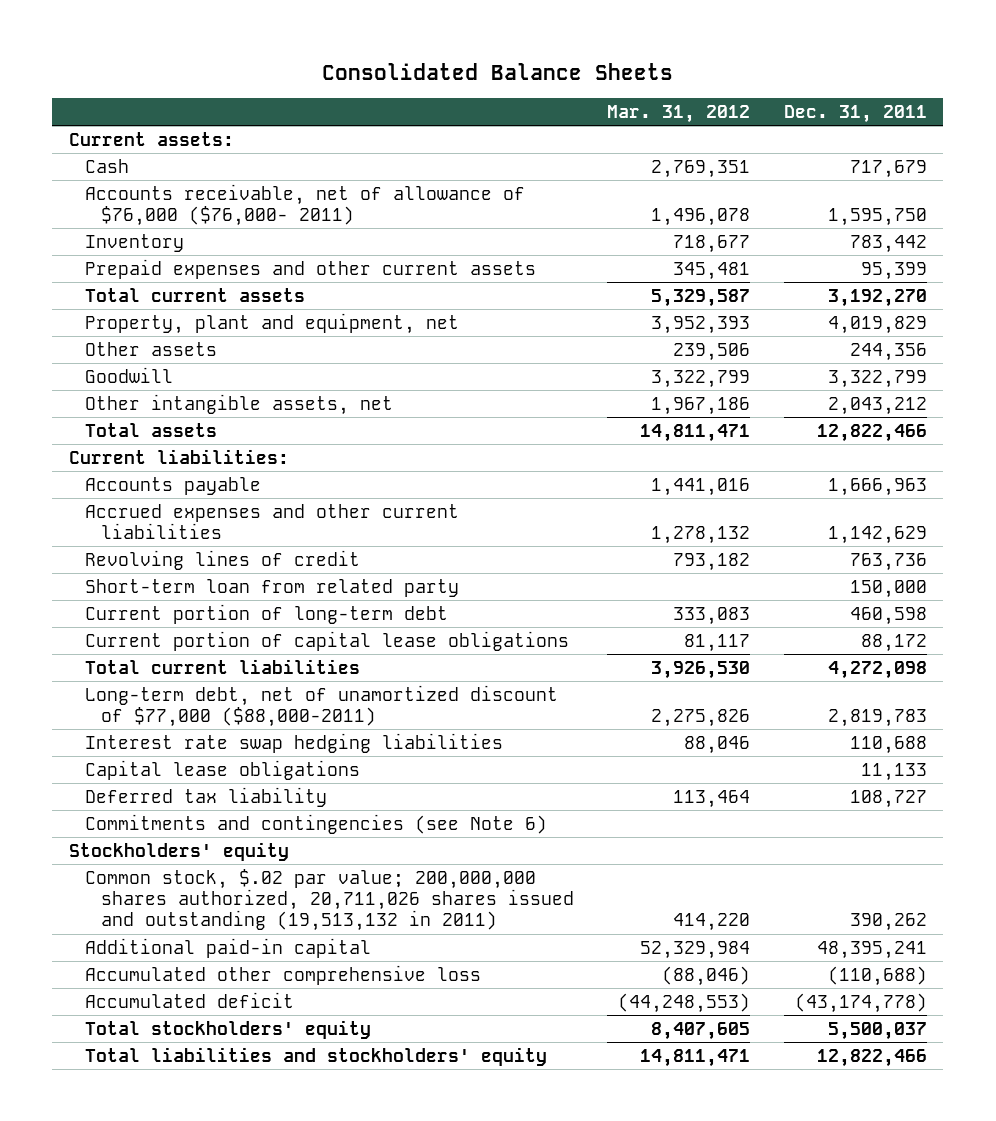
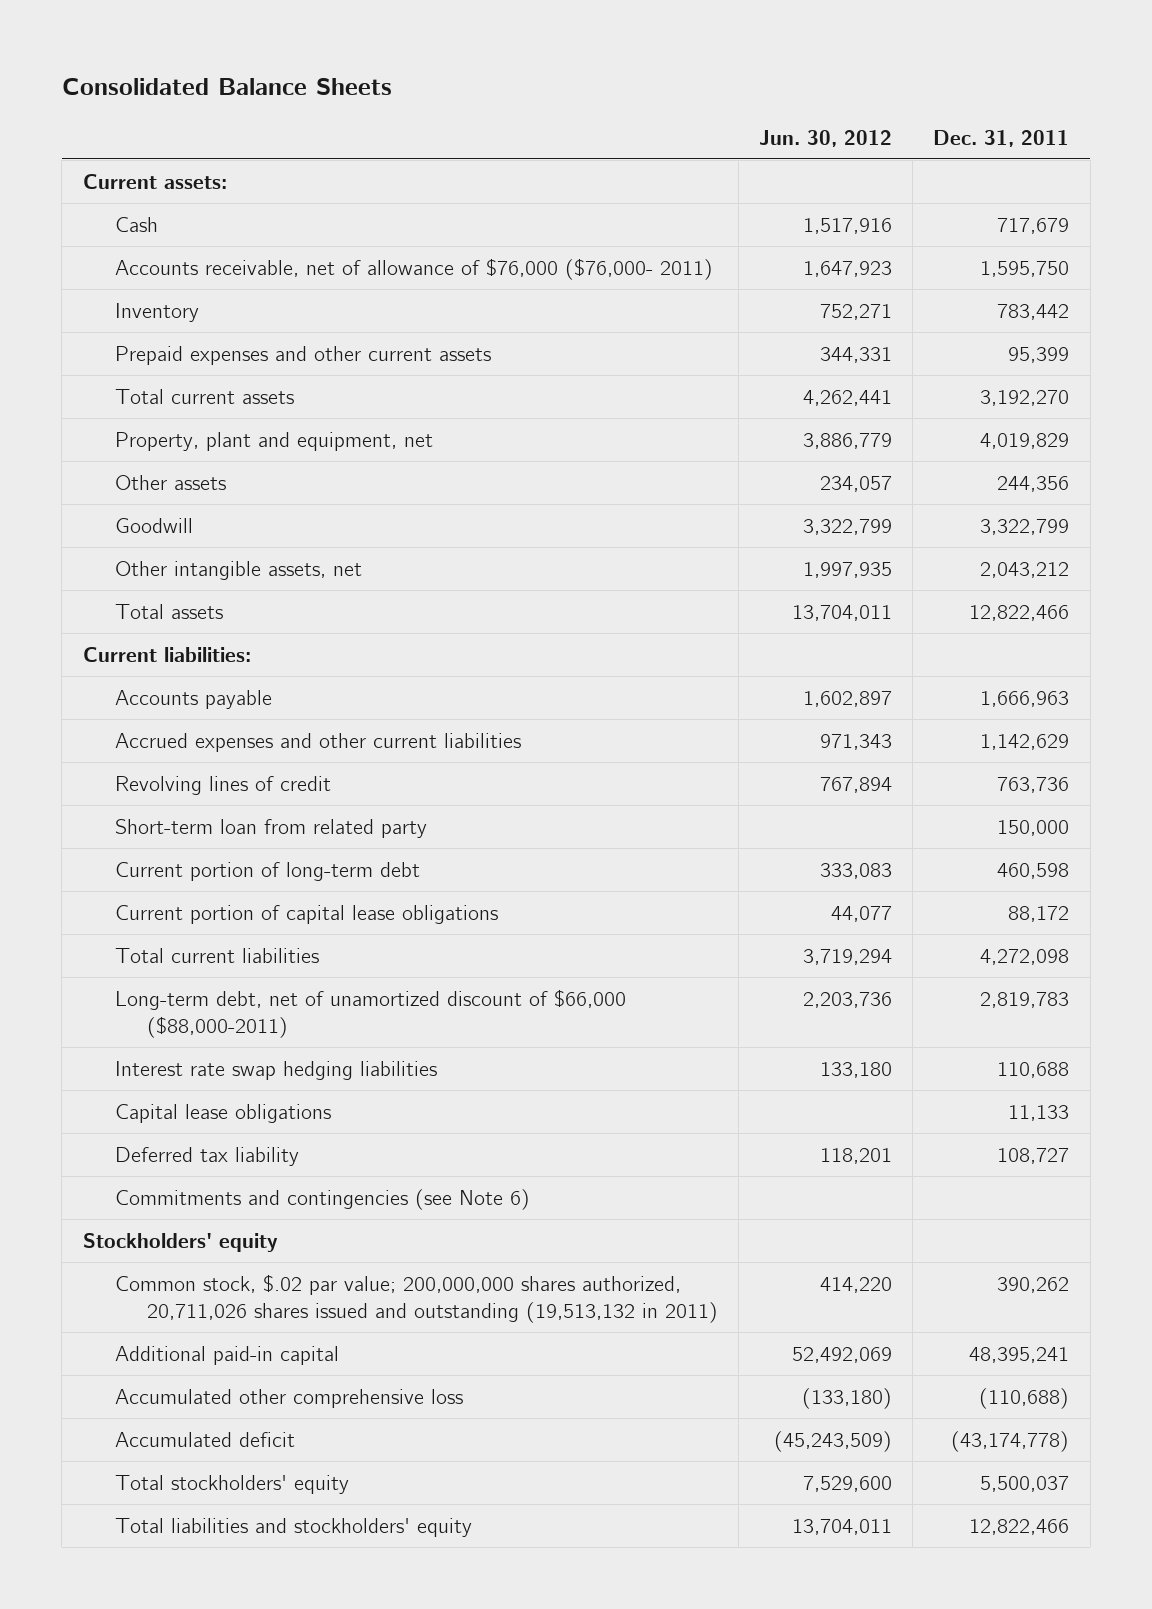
- | Mar. 31, 2012 | Dec. 31, 2011
+ | Jun. 30, 2012 | Dec. 31, 2011
- Long-term debt, net of unamortized discount of $77,000 ($88,000-2011) | 2,275,826 | 2,819,783
+ Long-term debt, net of unamortized discount of $66,000 ($88,000-2011) | 2,203,736 | 2,819,783

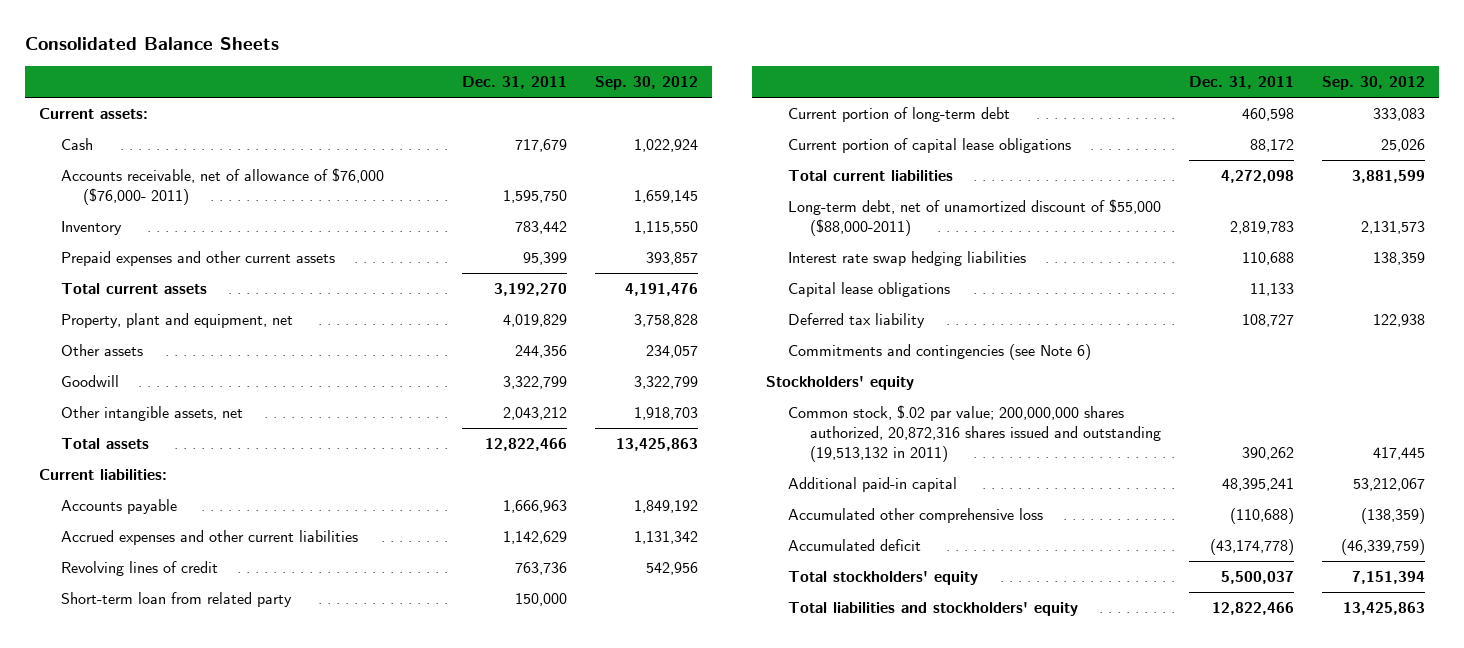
- | Jun. 30, 2012 | Dec. 31, 2011
+ | Dec. 31, 2011 | Sep. 30, 2012
- Long-term debt, net of unamortized discount of $66,000 ($88,000-2011) | 2,203,736 | 2,819,783
+ Long-term debt, net of unamortized discount of $55,000 ($88,000-2011) | 2,819,783 | 2,131,573
- Common stock, $.02 par value; 200,000,000 shares authorized, 20,711,026 shares issued and outstanding (19,513,132 in 2011) | 414,220 | 390,262
+ Common stock, $.02 par value; 200,000,000 shares authorized, 20,872,316 shares issued and outstanding (19,513,132 in 2011) | 390,262 | 417,445

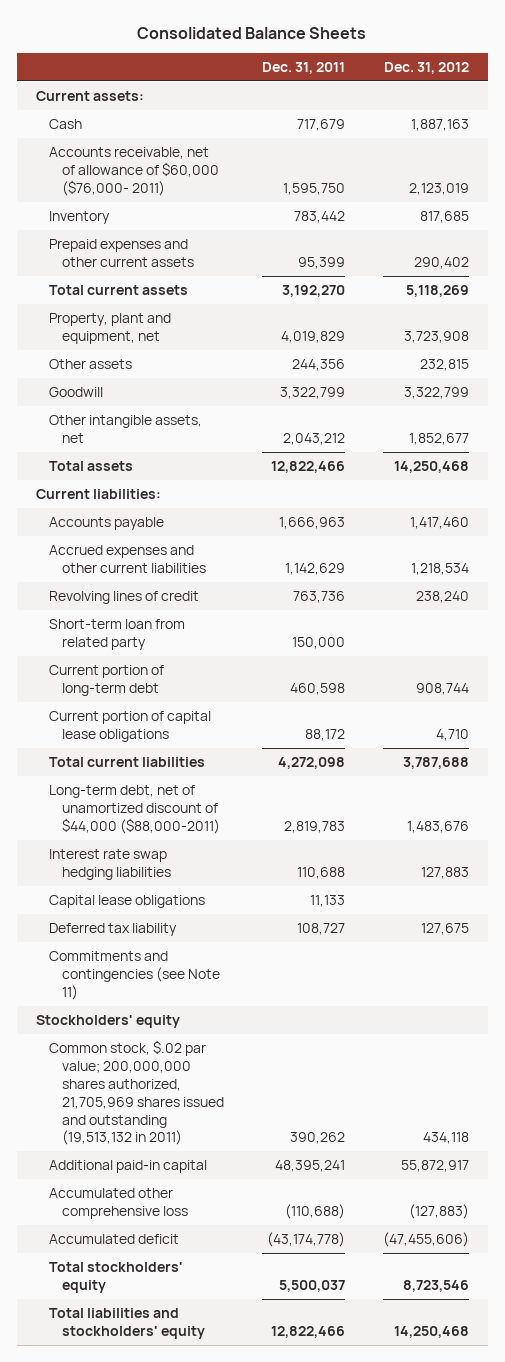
- | Dec. 31, 2011 | Sep. 30, 2012
+ | Dec. 31, 2011 | Dec. 31, 2012
- Accounts receivable, net of allowance of $76,000 ($76,000- 2011) | 1,595,750 | 1,659,145
+ Accounts receivable, net of allowance of $60,000 ($76,000- 2011) | 1,595,750 | 2,123,019
- Long-term debt, net of unamortized discount of $55,000 ($88,000-2011) | 2,819,783 | 2,131,573
+ Long-term debt, net of unamortized discount of $44,000 ($88,000-2011) | 2,819,783 | 1,483,676
- Commitments and contingencies (see Note 6)
+ Commitments and contingencies (see Note 11)
- Common stock, $.02 par value; 200,000,000 shares authorized, 20,872,316 shares issued and outstanding (19,513,132 in 2011) | 390,262 | 417,445
+ Common stock, $.02 par value; 200,000,000 shares authorized, 21,705,969 shares issued and outstanding (19,513,132 in 2011) | 390,262 | 434,118

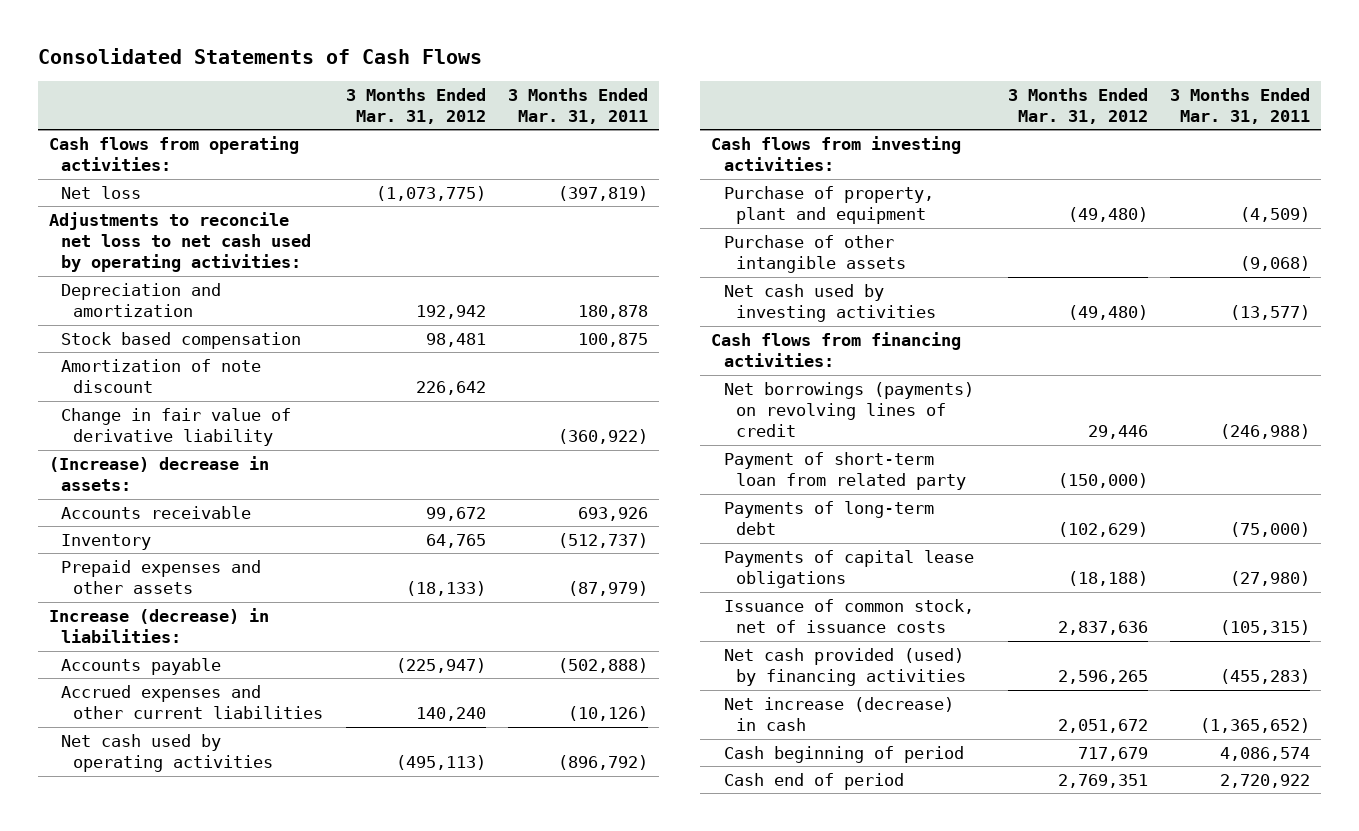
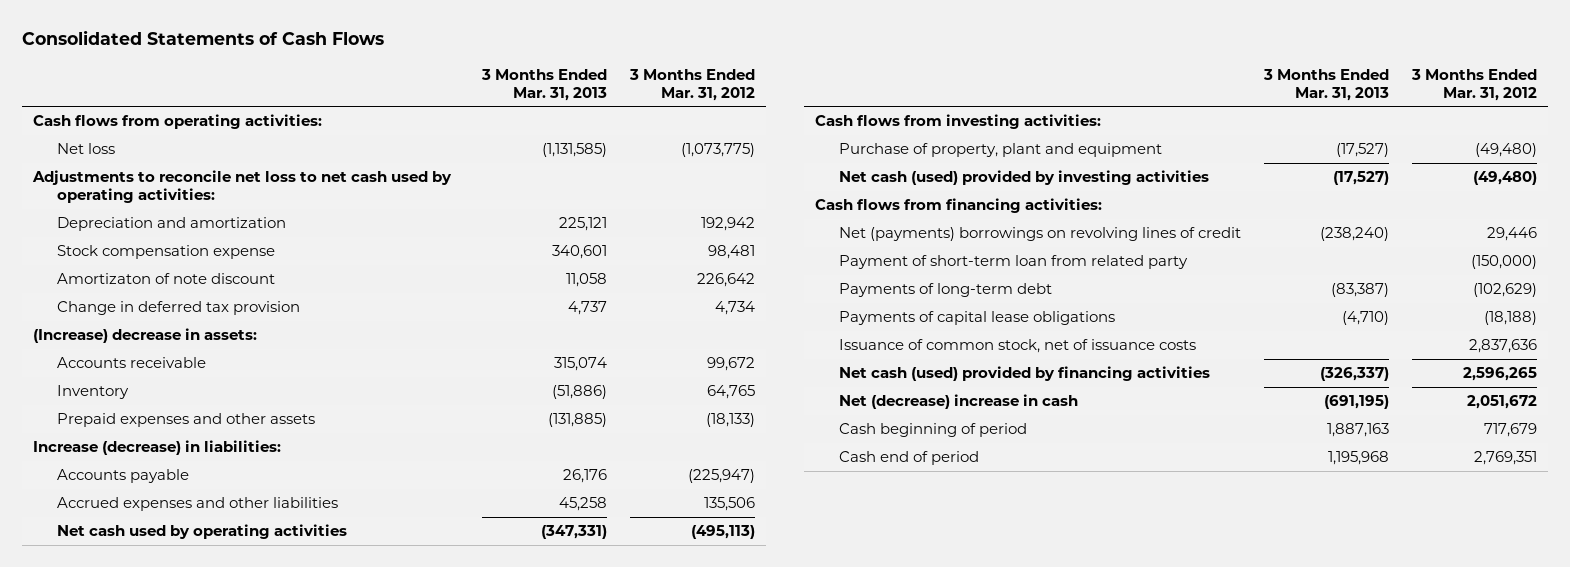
- | 3 Months Ended Mar. 31, 2012 | 3 Months Ended Mar. 31, 2011
+ | 3 Months Ended Mar. 31, 2013 | 3 Months Ended Mar. 31, 2012
- Stock based compensation | 98,481 | 100,875
- Amortization of note discount | 226,642 |
- Change in fair value of derivative liability | | (360,922)
+ Stock compensation expense | 340,601 | 98,481
+ Amortizaton of note discount | 11,058 | 226,642
+ Change in deferred tax provision | 4,737 | 4,734
- Accrued expenses and other current liabilities | 140,240 | (10,126)
+ Accrued expenses and other liabilities | 45,258 | 135,506
- Purchase of other intangible assets | | (9,068)
- Net cash used by investing activities | (49,480) | (13,577)
+ Net cash (used) provided by investing activities | (17,527) | (49,480)
- Net borrowings (payments) on revolving lines of credit | 29,446 | (246,988)
+ Net (payments) borrowings on revolving lines of credit | (238,240) | 29,446
- Net cash provided (used) by financing activities | 2,596,265 | (455,283)
- Net increase (decrease) in cash | 2,051,672 | (1,365,652)
+ Net cash (used) provided by financing activities | (326,337) | 2,596,265
+ Net (decrease) increase in cash | (691,195) | 2,051,672

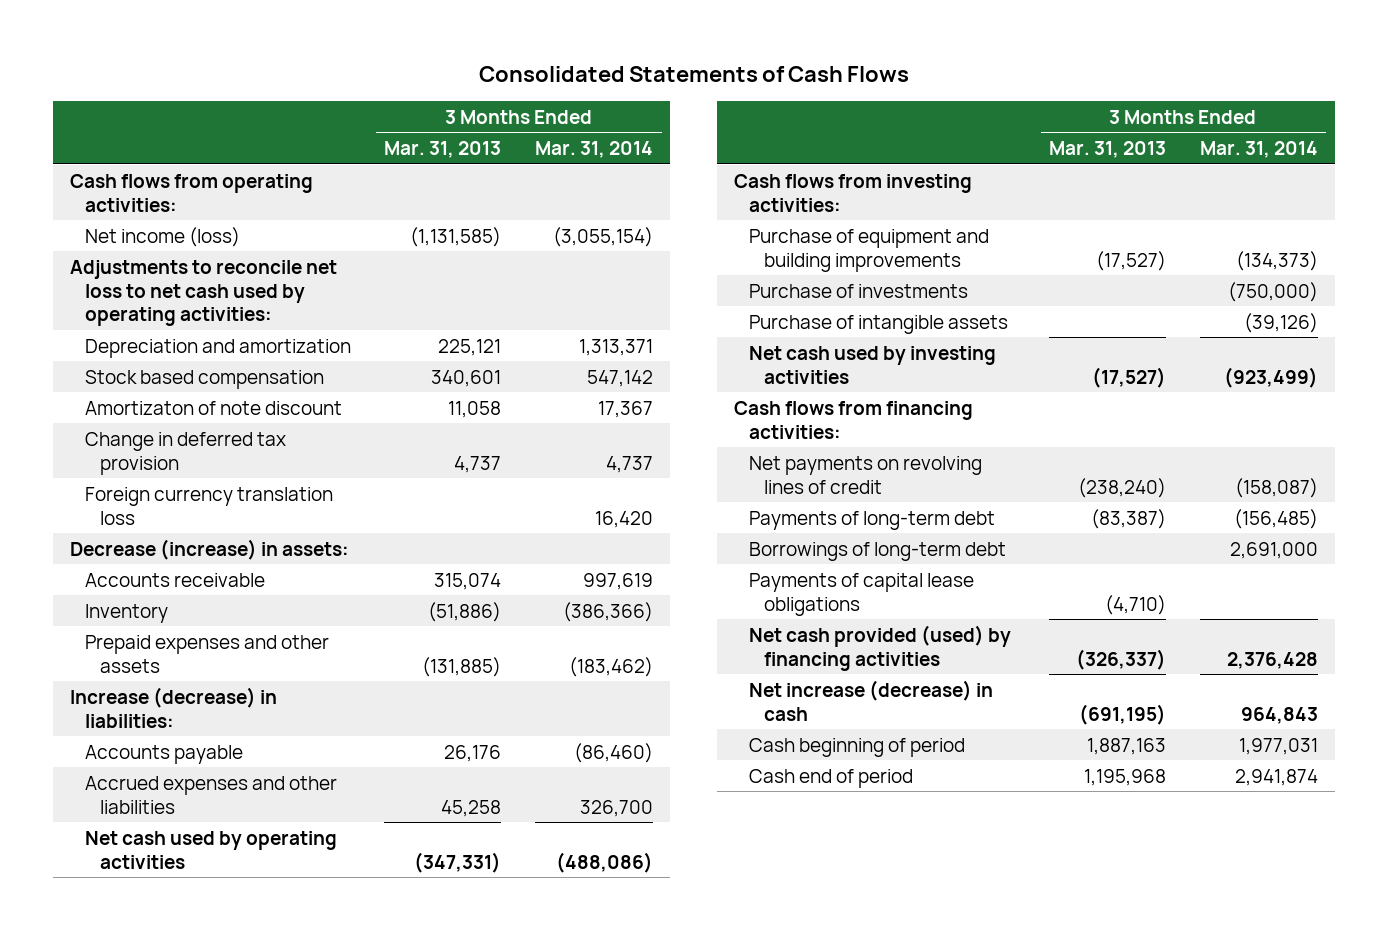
- | 3 Months Ended Mar. 31, 2013 | 3 Months Ended Mar. 31, 2012
+ | 3 Months Ended Mar. 31, 2013 | 3 Months Ended Mar. 31, 2014
- Net loss | (1,131,585) | (1,073,775)
+ Net income (loss) | (1,131,585) | (3,055,154)
- Stock compensation expense | 340,601 | 98,481
+ Stock based compensation | 340,601 | 547,142
- (Increase) decrease in assets:
+ Foreign currency translation loss | | 16,420
+ Decrease (increase) in assets:
- Purchase of property, plant and equipment | (17,527) | (49,480)
- Net cash (used) provided by investing activities | (17,527) | (49,480)
+ Purchase of equipment and building improvements | (17,527) | (134,373)
+ Purchase of investments | | (750,000)
+ Purchase of intangible assets | | (39,126)
+ Net cash used by investing activities | (17,527) | (923,499)
- Net (payments) borrowings on revolving lines of credit | (238,240) | 29,446
- Payment of short-term loan from related party | | (150,000)
+ Net payments on revolving lines of credit | (238,240) | (158,087)
+ Borrowings of long-term debt | | 2,691,000
- Issuance of common stock, net of issuance costs | | 2,837,636
- Net cash (used) provided by financing activities | (326,337) | 2,596,265
- Net (decrease) increase in cash | (691,195) | 2,051,672
+ Net cash provided (used) by financing activities | (326,337) | 2,376,428
+ Net increase (decrease) in cash | (691,195) | 964,843

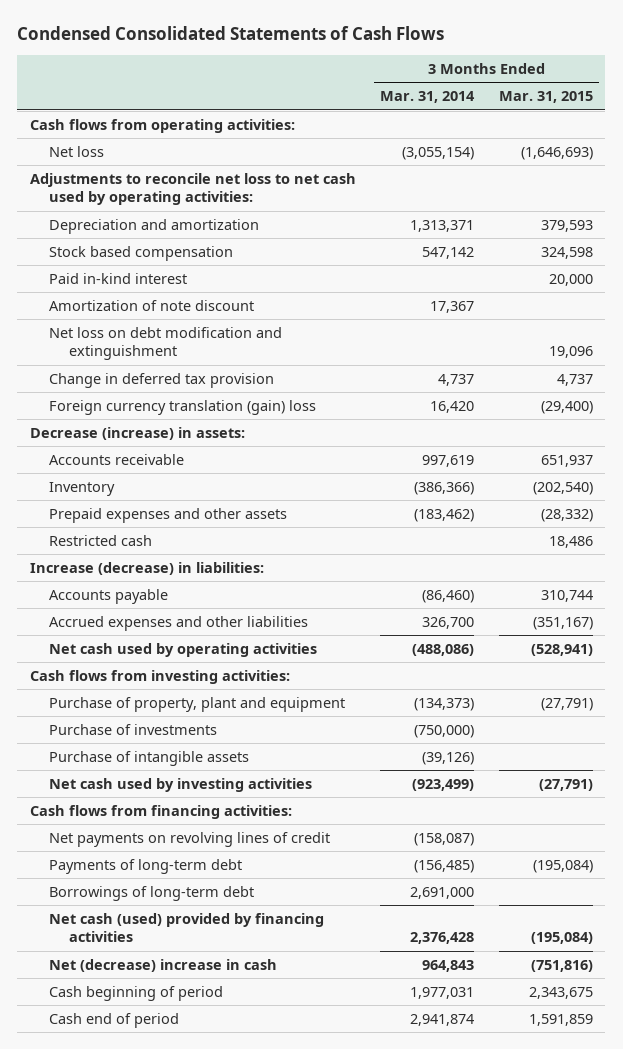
- Consolidated Statements of Cash Flows
+ Condensed Consolidated Statements of Cash Flows
- | 3 Months Ended Mar. 31, 2013 | 3 Months Ended Mar. 31, 2014
+ | 3 Months Ended Mar. 31, 2014 | 3 Months Ended Mar. 31, 2015
- Net income (loss) | (1,131,585) | (3,055,154)
+ Net loss | (3,055,154) | (1,646,693)
- Amortizaton of note discount | 11,058 | 17,367
+ Paid in-kind interest | | 20,000
+ Amortization of note discount | 17,367 |
+ Net loss on debt modification and extinguishment | | 19,096
- Foreign currency translation loss | | 16,420
+ Foreign currency translation (gain) loss | 16,420 | (29,400)
+ Restricted cash | | 18,486
- Purchase of equipment and building improvements | (17,527) | (134,373)
+ Purchase of property, plant and equipment | (134,373) | (27,791)
- Payments of capital lease obligations | (4,710) |
- Net cash provided (used) by financing activities | (326,337) | 2,376,428
- Net increase (decrease) in cash | (691,195) | 964,843
+ Net cash (used) provided by financing activities | 2,376,428 | (195,084)
+ Net (decrease) increase in cash | 964,843 | (751,816)

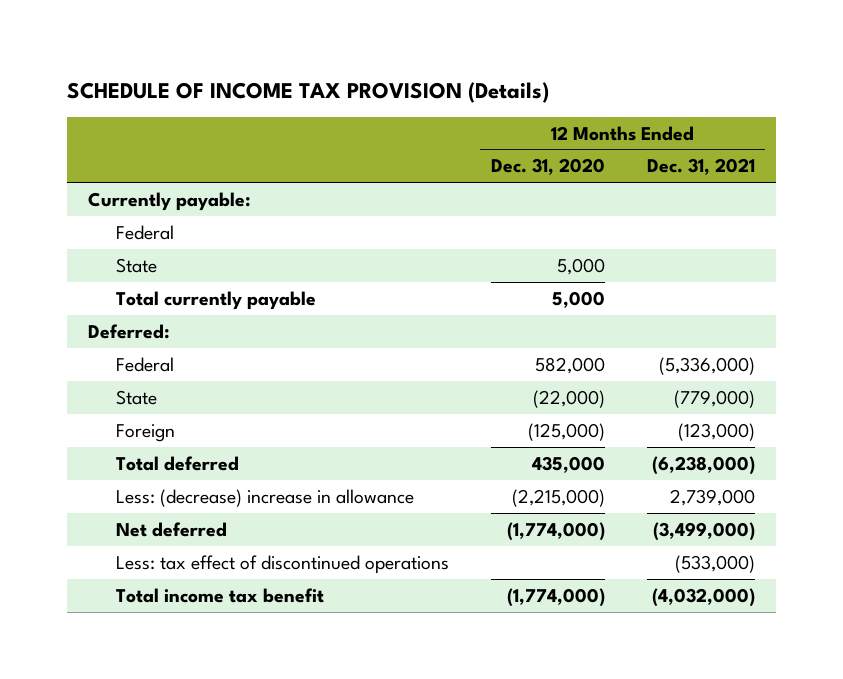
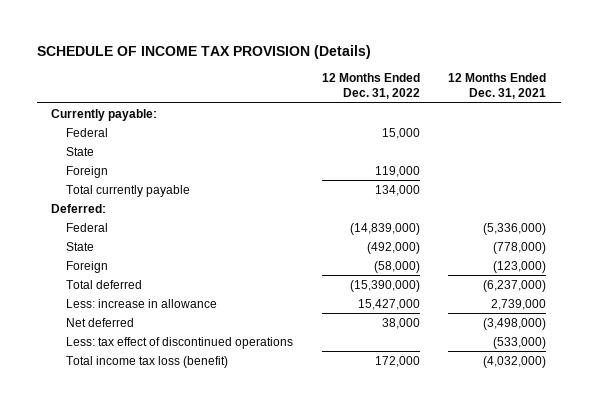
- | 12 Months Ended Dec. 31, 2020 | 12 Months Ended Dec. 31, 2021
+ | 12 Months Ended Dec. 31, 2022 | 12 Months Ended Dec. 31, 2021
+ Foreign | 119,000 |
- State | (22,000) | (779,000)
+ State | (492,000) | (778,000)
- Total deferred | 435,000 | (6,238,000)
- Less: (decrease) increase in allowance | (2,215,000) | 2,739,000
- Net deferred | (1,774,000) | (3,499,000)
+ Total deferred | (15,390,000) | (6,237,000)
+ Less: increase in allowance | 15,427,000 | 2,739,000
+ Net deferred | 38,000 | (3,498,000)
- Total income tax benefit | (1,774,000) | (4,032,000)
+ Total income tax loss (benefit) | 172,000 | (4,032,000)

